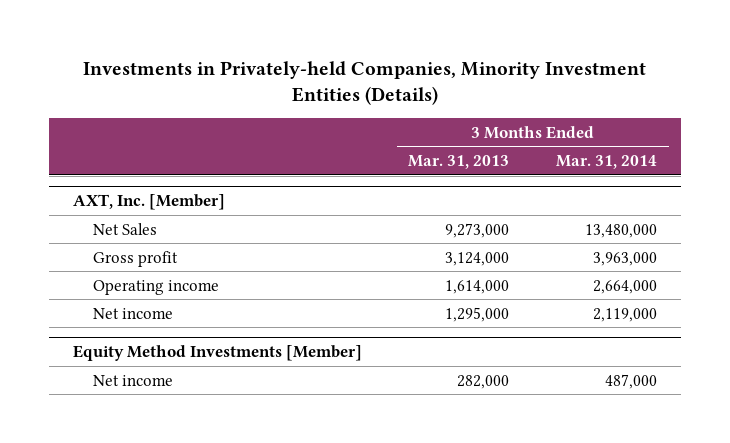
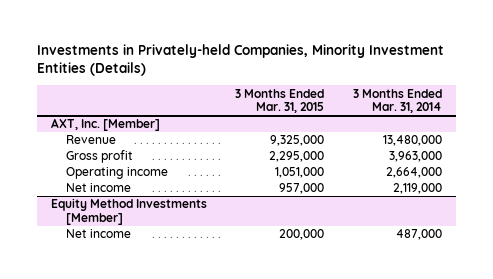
- | 3 Months Ended Mar. 31, 2013 | 3 Months Ended Mar. 31, 2014
+ | 3 Months Ended Mar. 31, 2015 | 3 Months Ended Mar. 31, 2014
@ AXT, Inc. [Member]
- Net Sales | 9,273,000 | 13,480,000
+ Revenue | 9,325,000 | 13,480,000

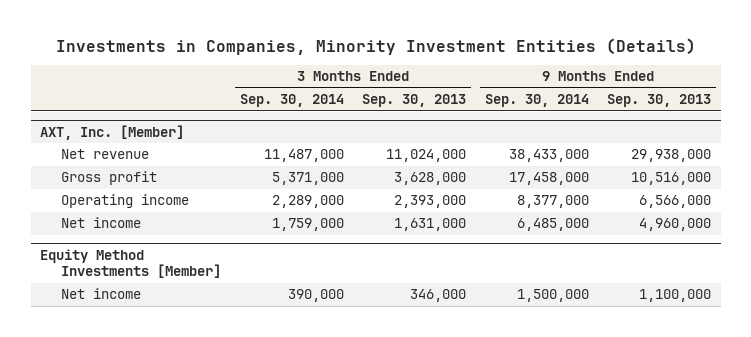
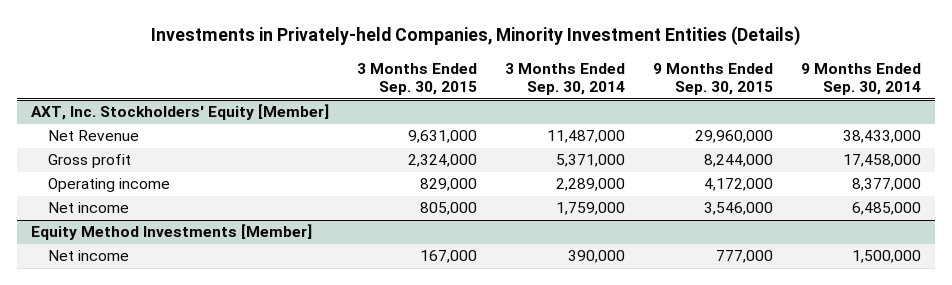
- Investments in Companies, Minority Investment Entities (Details)
+ Investments in Privately-held Companies, Minority Investment Entities (Details)
- | 3 Months Ended Sep. 30, 2014 | 3 Months Ended Sep. 30, 2013 | 9 Months Ended Sep. 30, 2014 | 9 Months Ended Sep. 30, 2013
+ | 3 Months Ended Sep. 30, 2015 | 3 Months Ended Sep. 30, 2014 | 9 Months Ended Sep. 30, 2015 | 9 Months Ended Sep. 30, 2014
- AXT, Inc. [Member]
- Net revenue | 11,487,000 | 11,024,000 | 38,433,000 | 29,938,000
+ AXT, Inc. Stockholders' Equity [Member]
+ Net Revenue | 9,631,000 | 11,487,000 | 29,960,000 | 38,433,000

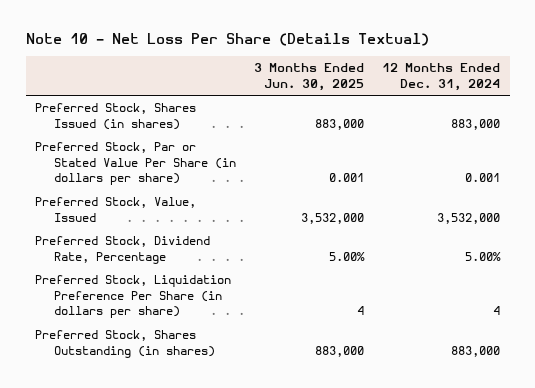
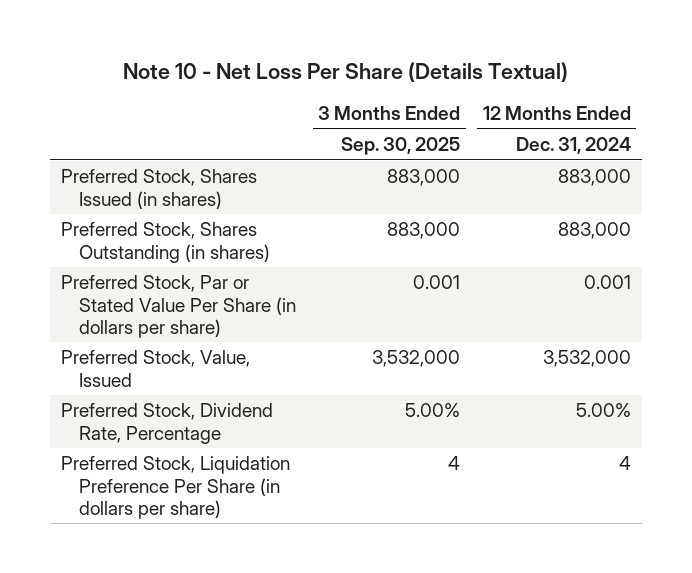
- | 3 Months Ended Jun. 30, 2025 | 12 Months Ended Dec. 31, 2024
+ | 3 Months Ended Sep. 30, 2025 | 12 Months Ended Dec. 31, 2024
moved up: Preferred Stock, Shares Outstanding (in shares) | 883,000 | 883,000

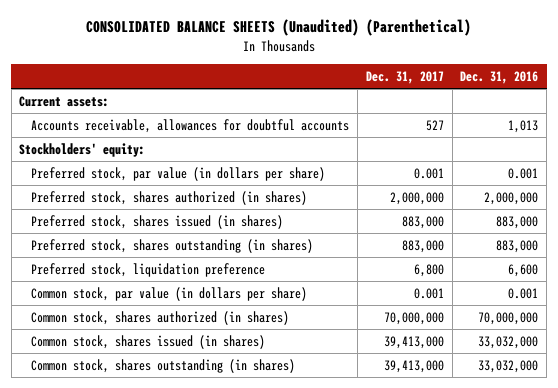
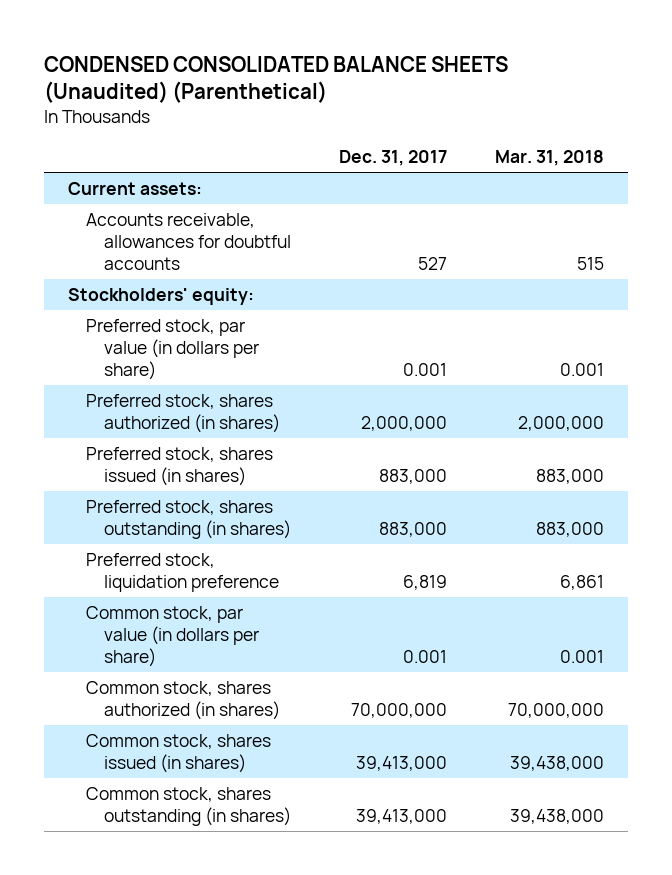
- CONSOLIDATED BALANCE SHEETS (Unaudited) (Parenthetical)
+ CONDENSED CONSOLIDATED BALANCE SHEETS (Unaudited) (Parenthetical)
- | Dec. 31, 2017 | Dec. 31, 2016
+ | Dec. 31, 2017 | Mar. 31, 2018
- Preferred stock, liquidation preference | 6,800 | 6,600
+ Preferred stock, liquidation preference | 6,819 | 6,861

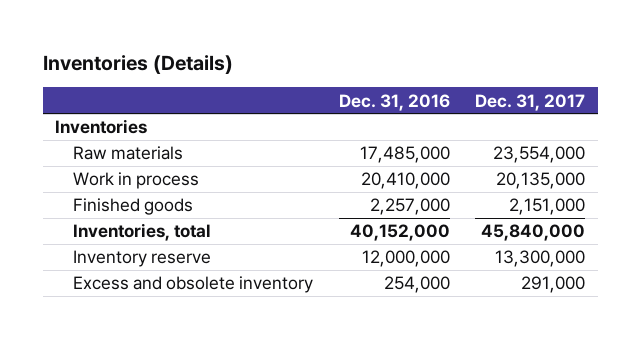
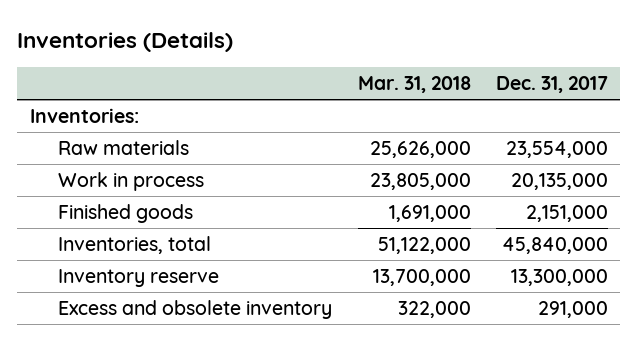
- | Dec. 31, 2016 | Dec. 31, 2017
+ | Mar. 31, 2018 | Dec. 31, 2017
- Inventories
+ Inventories:

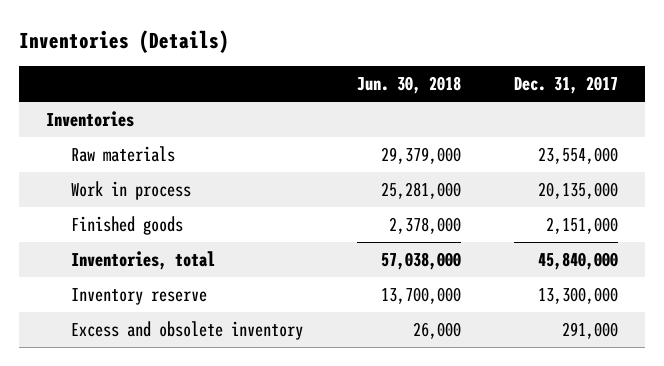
- | Mar. 31, 2018 | Dec. 31, 2017
+ | Jun. 30, 2018 | Dec. 31, 2017
- Inventories:
+ Inventories

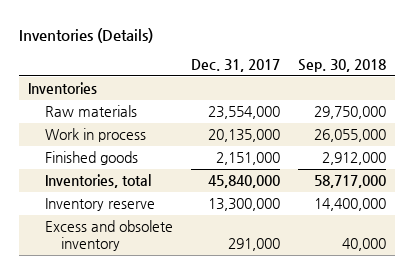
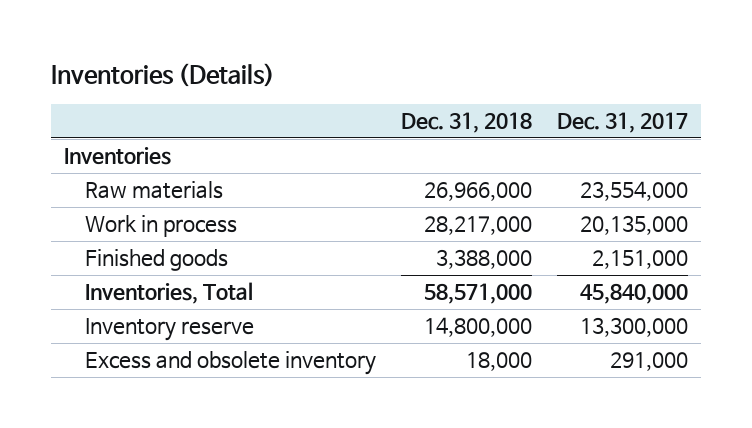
- | Dec. 31, 2017 | Sep. 30, 2018
+ | Dec. 31, 2018 | Dec. 31, 2017
- Inventories, total | 45,840,000 | 58,717,000
+ Inventories, Total | 58,571,000 | 45,840,000

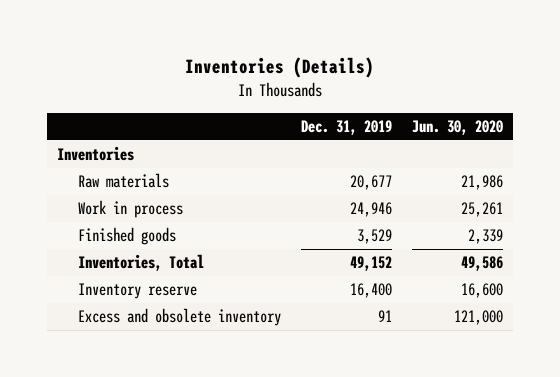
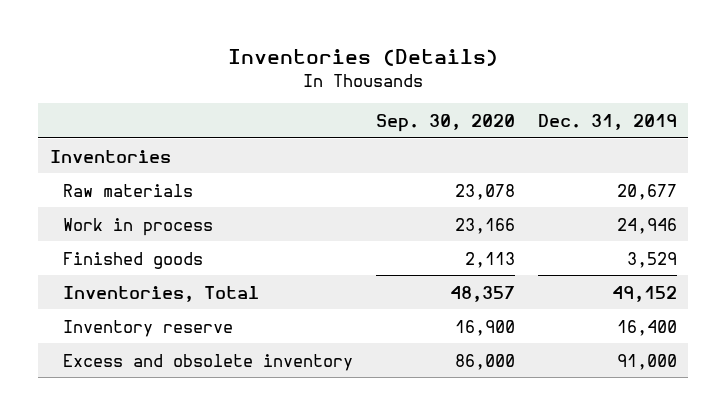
- | Dec. 31, 2019 | Jun. 30, 2020
+ | Sep. 30, 2020 | Dec. 31, 2019
- Excess and obsolete inventory | 91 | 121,000
+ Excess and obsolete inventory | 86,000 | 91,000

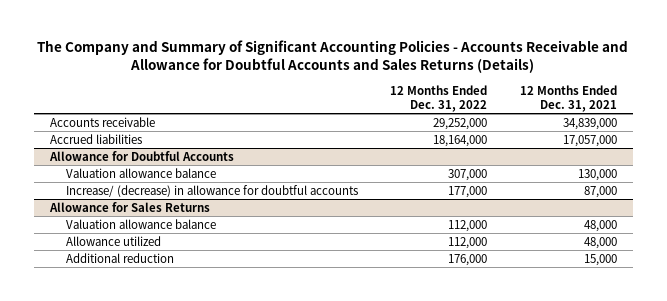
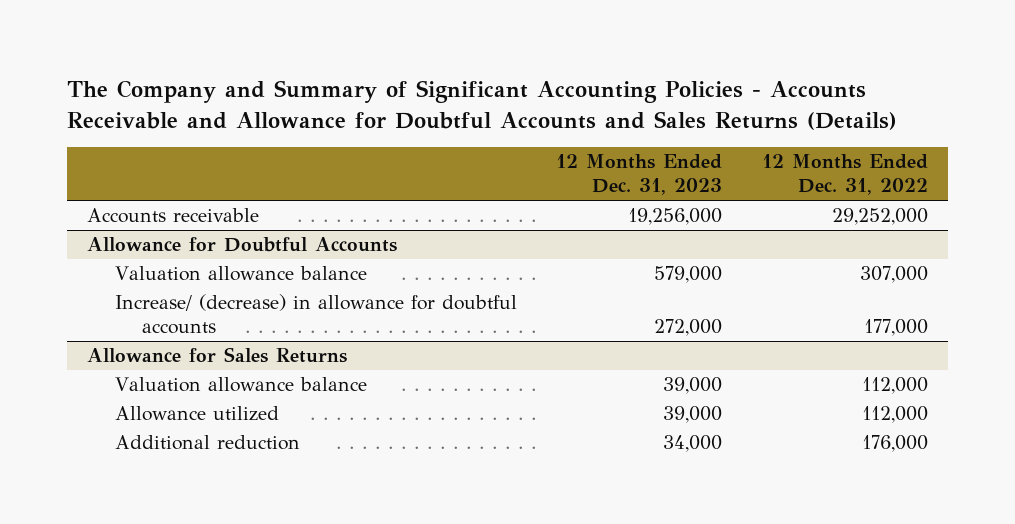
- | 12 Months Ended Dec. 31, 2022 | 12 Months Ended Dec. 31, 2021
+ | 12 Months Ended Dec. 31, 2023 | 12 Months Ended Dec. 31, 2022
- Accrued liabilities | 18,164,000 | 17,057,000

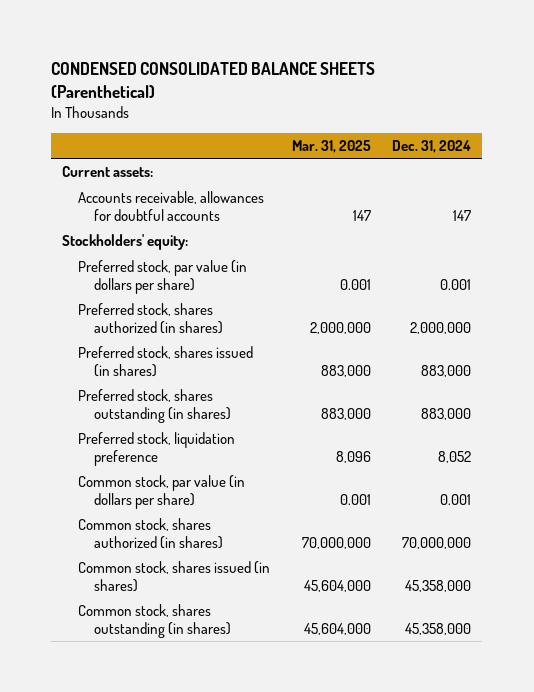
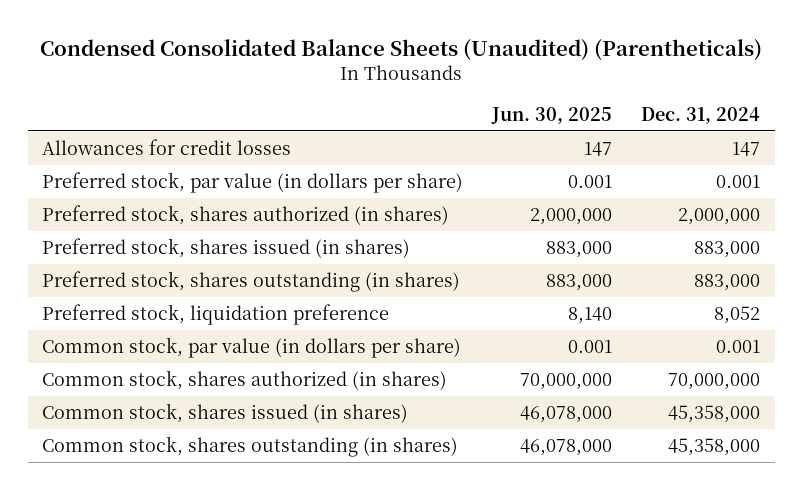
- CONDENSED CONSOLIDATED BALANCE SHEETS (Parenthetical)
+ Condensed Consolidated Balance Sheets (Unaudited) (Parentheticals)
- | Mar. 31, 2025 | Dec. 31, 2024
+ | Jun. 30, 2025 | Dec. 31, 2024
- Current assets:
- Accounts receivable, allowances for doubtful accounts | 147 | 147
- Stockholders' equity:
+ Allowances for credit losses | 147 | 147

